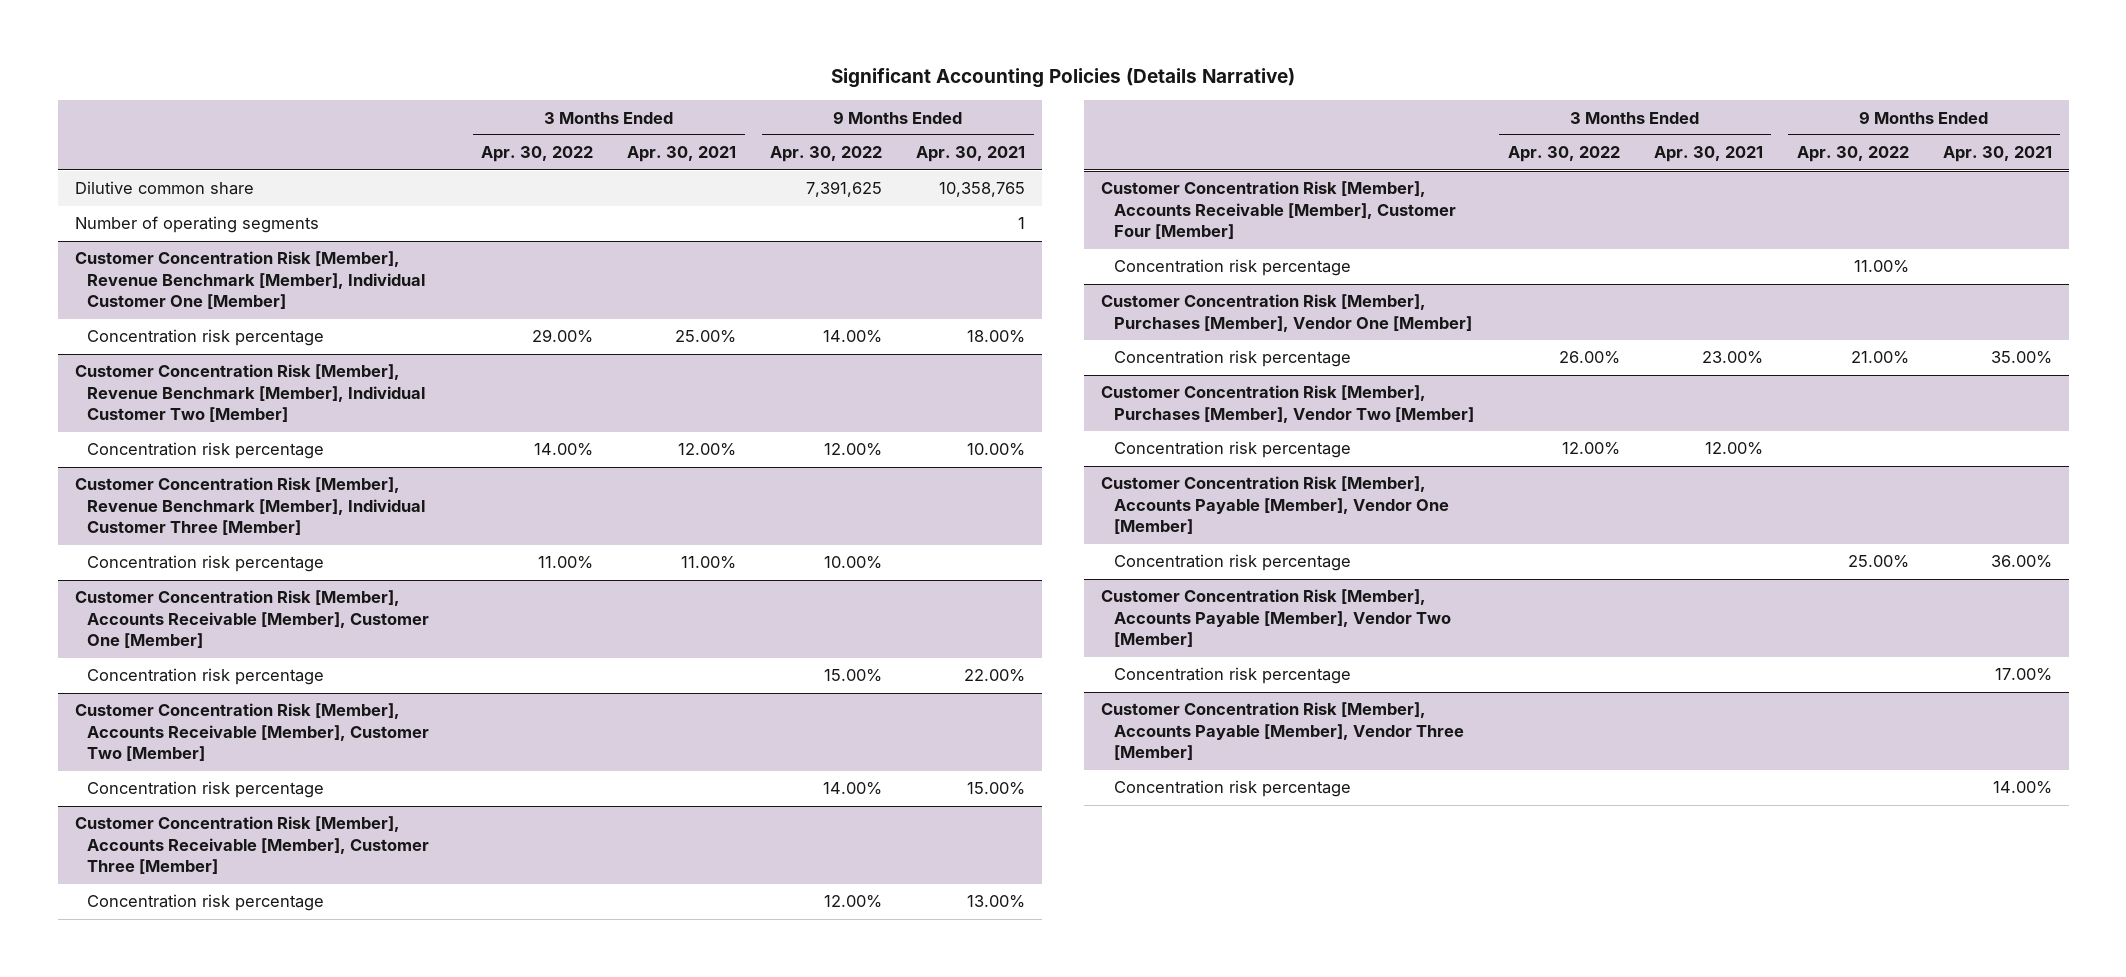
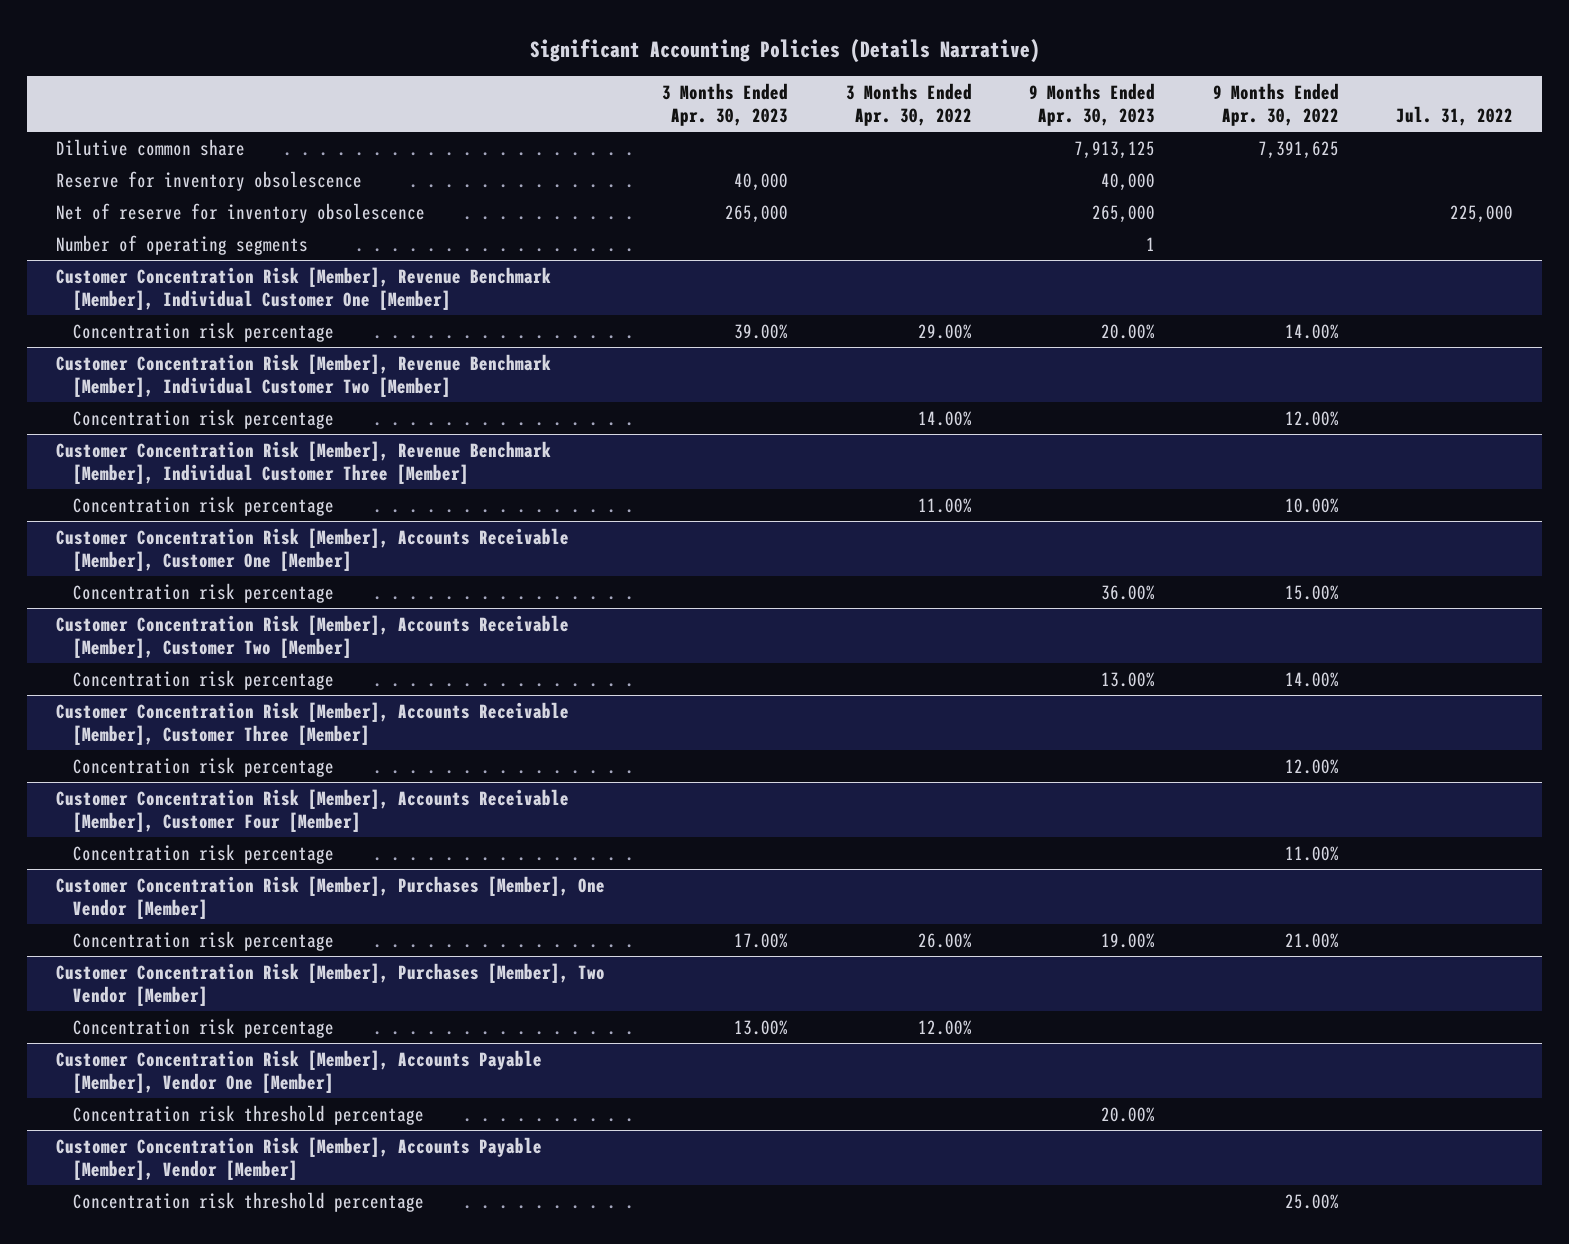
- | 3 Months Ended Apr. 30, 2022 | 3 Months Ended Apr. 30, 2021 | 9 Months Ended Apr. 30, 2022 | 9 Months Ended Apr. 30, 2021
+ | 3 Months Ended Apr. 30, 2023 | 3 Months Ended Apr. 30, 2022 | 9 Months Ended Apr. 30, 2023 | 9 Months Ended Apr. 30, 2022 | Jul. 31, 2022
+ Reserve for inventory obsolescence | 40,000 | | 40,000 | |
+ Net of reserve for inventory obsolescence | 265,000 | | 265,000 | | 225,000
- Customer Concentration Risk [Member], Purchases [Member], Vendor One [Member]
+ Customer Concentration Risk [Member], Purchases [Member], One Vendor [Member]
- Customer Concentration Risk [Member], Purchases [Member], Vendor Two [Member]
+ Customer Concentration Risk [Member], Purchases [Member], Two Vendor [Member]
@ Customer Concentration Risk [Member], Accounts Payable [Member], Vendor One [Member]
- Concentration risk percentage | | | 25.00% | 36.00%
- Customer Concentration Risk [Member], Accounts Payable [Member], Vendor Two [Member]
- Concentration risk percentage | | | | 17.00%
- Customer Concentration Risk [Member], Accounts Payable [Member], Vendor Three [Member]
- Concentration risk percentage | | | | 14.00%
@ Customer Concentration Risk [Member], Accounts Payable [Member], Vendor One [Member]
+ Concentration risk threshold percentage | | | 20.00% | |
+ Customer Concentration Risk [Member], Accounts Payable [Member], Vendor [Member]
+ Concentration risk threshold percentage | | | | 25.00% |

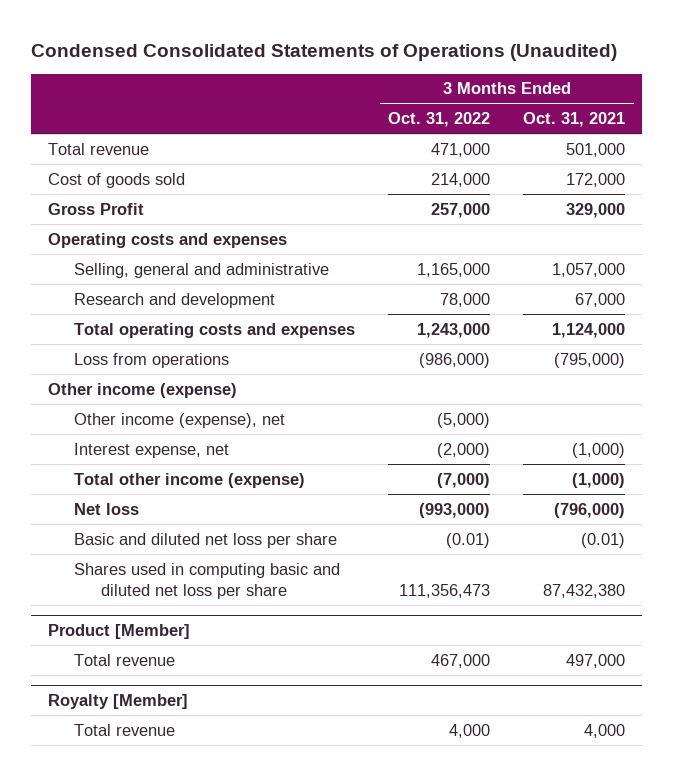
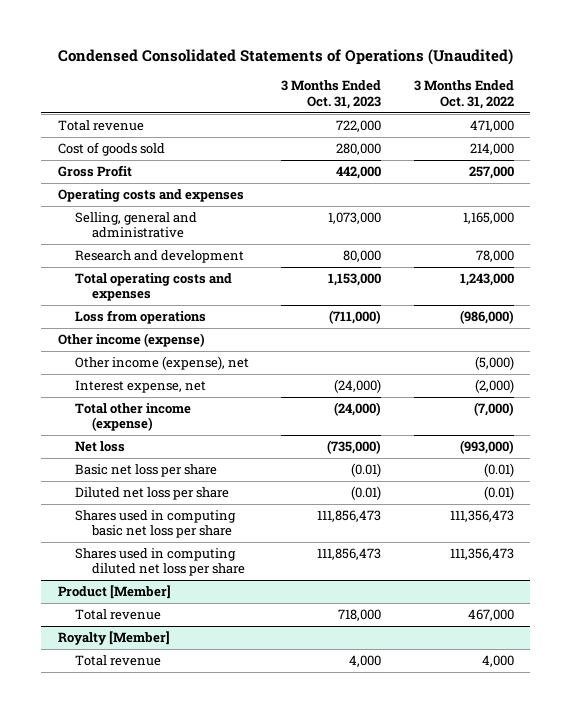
- | 3 Months Ended Oct. 31, 2022 | 3 Months Ended Oct. 31, 2021
+ | 3 Months Ended Oct. 31, 2023 | 3 Months Ended Oct. 31, 2022
- Basic and diluted net loss per share | (0.01) | (0.01)
- Shares used in computing basic and diluted net loss per share | 111,356,473 | 87,432,380
+ Basic net loss per share | (0.01) | (0.01)
+ Diluted net loss per share | (0.01) | (0.01)
+ Shares used in computing basic net loss per share | 111,856,473 | 111,356,473
+ Shares used in computing diluted net loss per share | 111,856,473 | 111,356,473

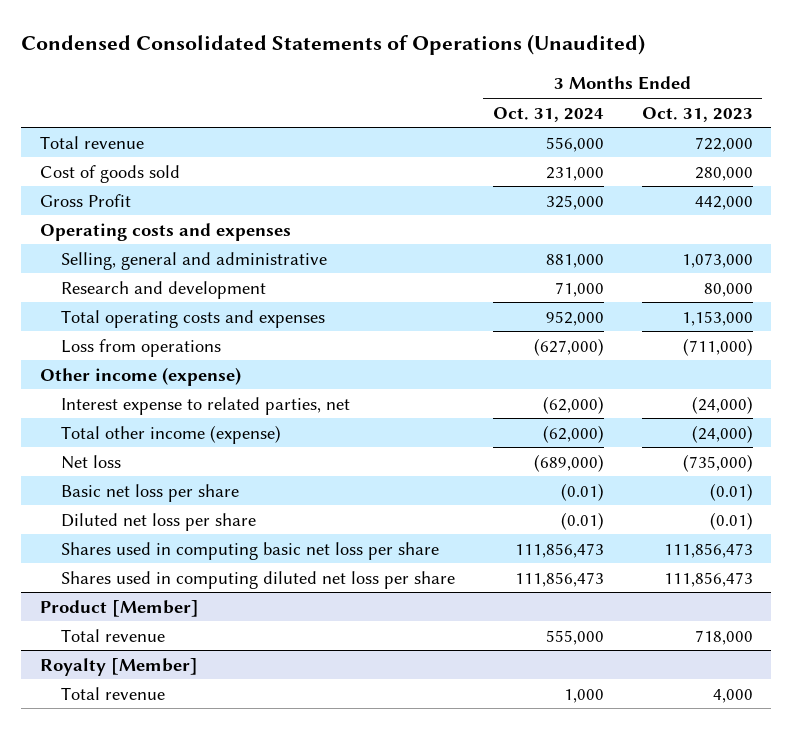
- | 3 Months Ended Oct. 31, 2023 | 3 Months Ended Oct. 31, 2022
+ | 3 Months Ended Oct. 31, 2024 | 3 Months Ended Oct. 31, 2023
- Other income (expense), net | | (5,000)
- Interest expense, net | (24,000) | (2,000)
+ Interest expense to related parties, net | (62,000) | (24,000)

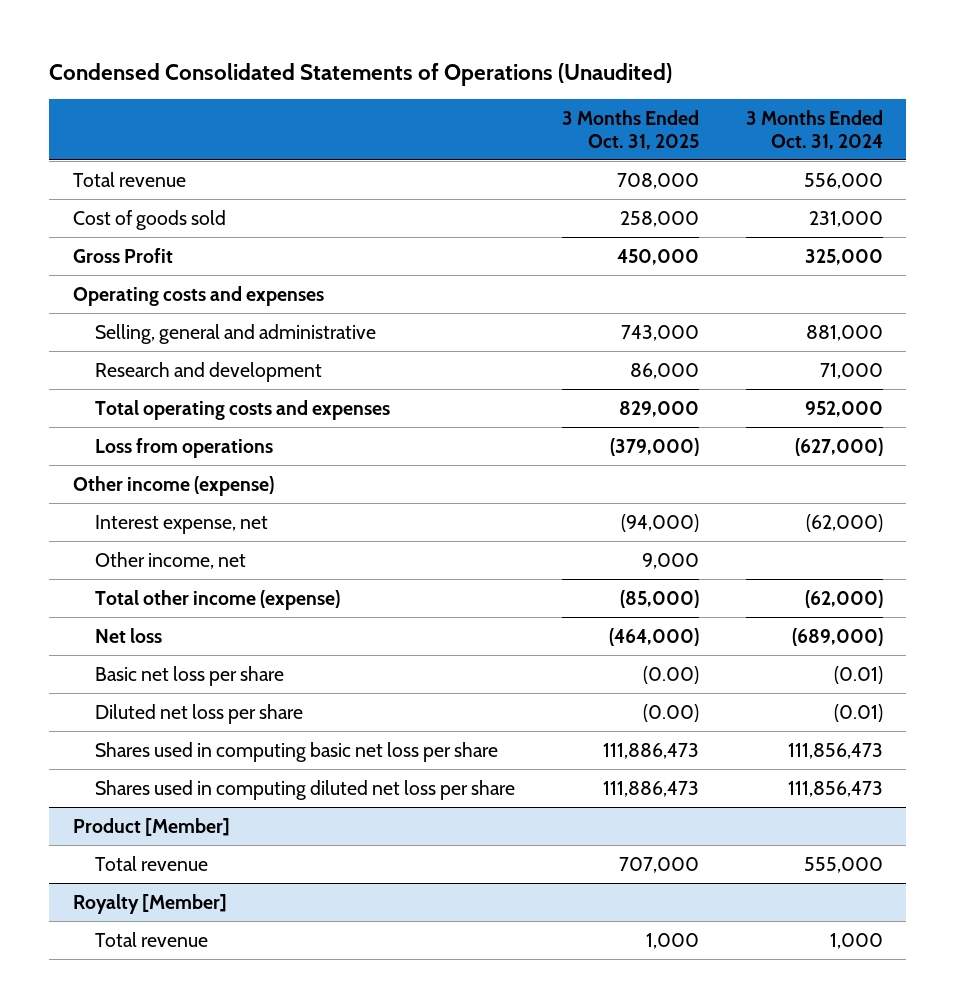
- | 3 Months Ended Oct. 31, 2024 | 3 Months Ended Oct. 31, 2023
+ | 3 Months Ended Oct. 31, 2025 | 3 Months Ended Oct. 31, 2024
- Interest expense to related parties, net | (62,000) | (24,000)
+ Interest expense, net | (94,000) | (62,000)
+ Other income, net | 9,000 |

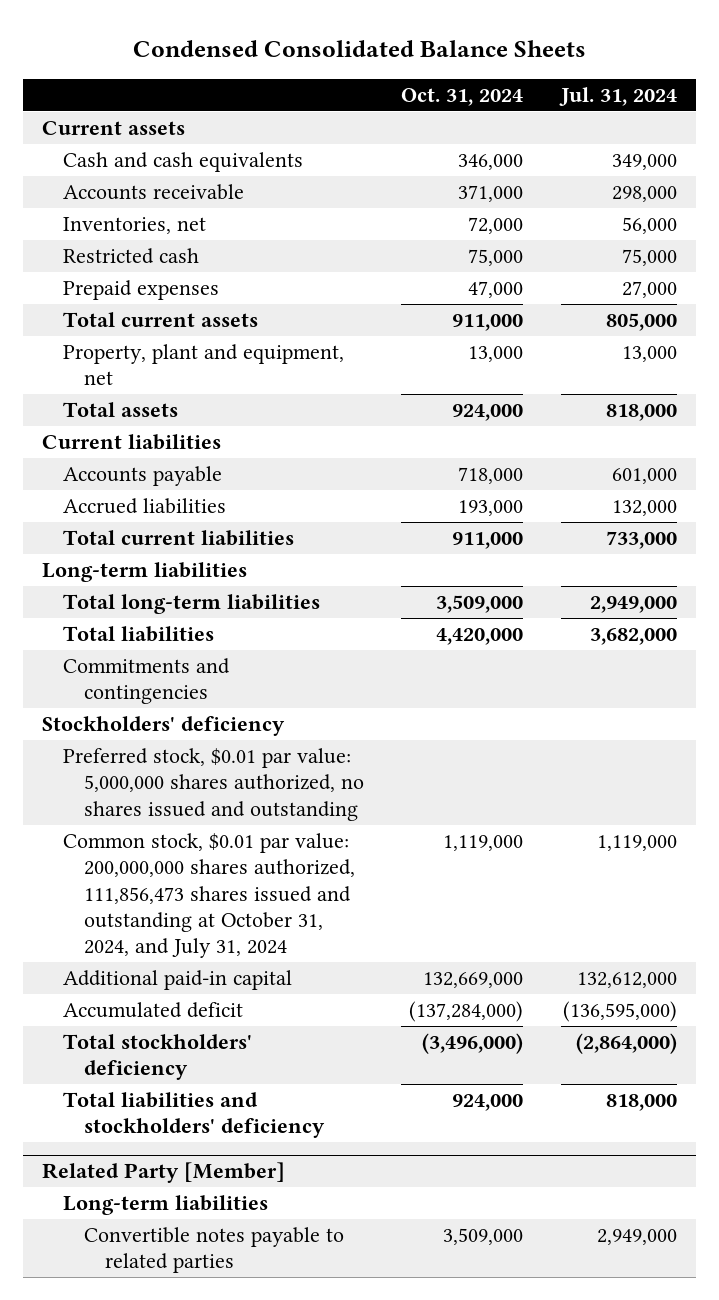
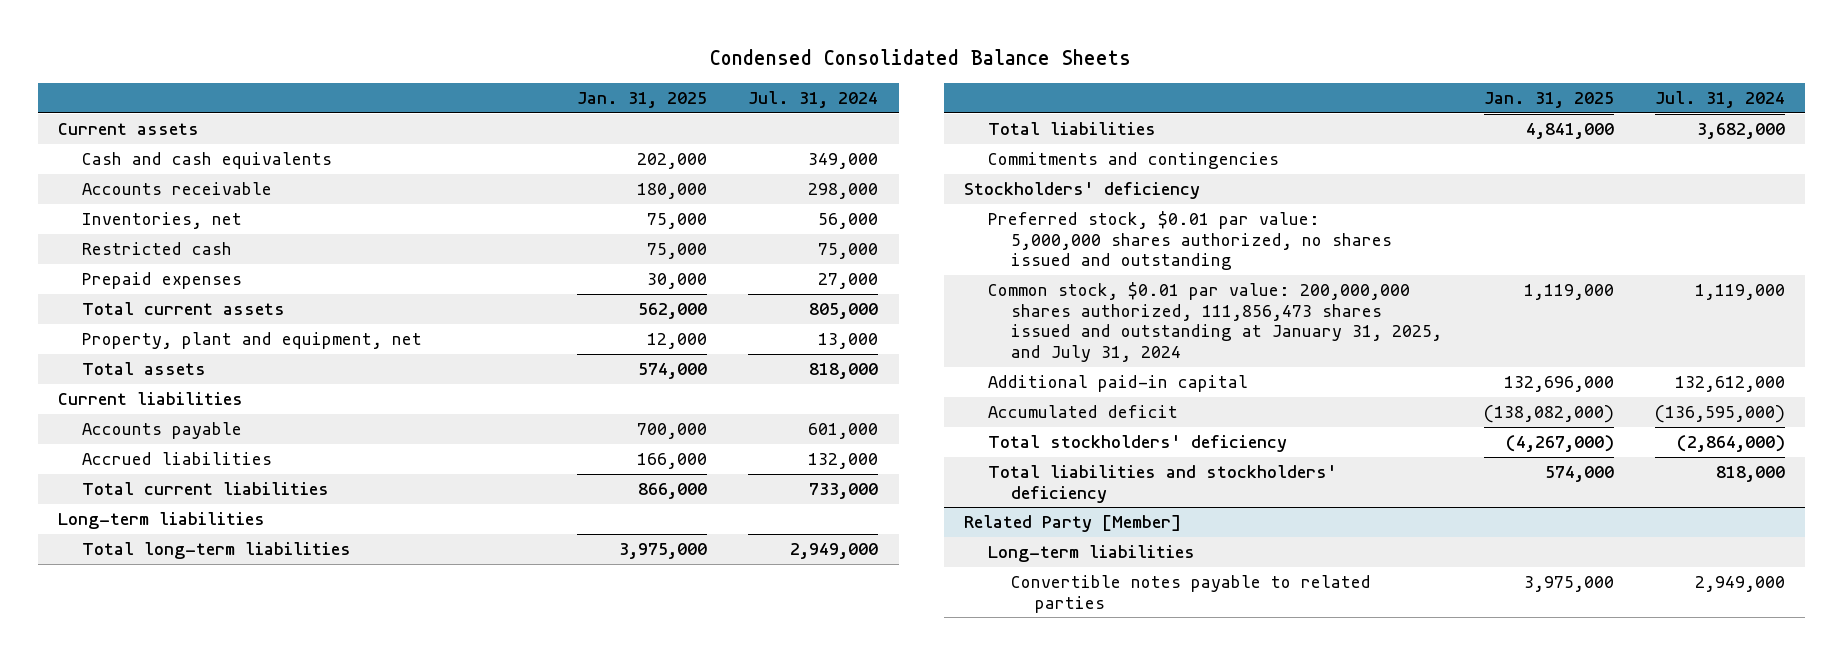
- | Oct. 31, 2024 | Jul. 31, 2024
+ | Jan. 31, 2025 | Jul. 31, 2024
- Common stock, $0.01 par value: 200,000,000 shares authorized, 111,856,473 shares issued and outstanding at October 31, 2024, and July 31, 2024 | 1,119,000 | 1,119,000
+ Common stock, $0.01 par value: 200,000,000 shares authorized, 111,856,473 shares issued and outstanding at January 31, 2025, and July 31, 2024 | 1,119,000 | 1,119,000

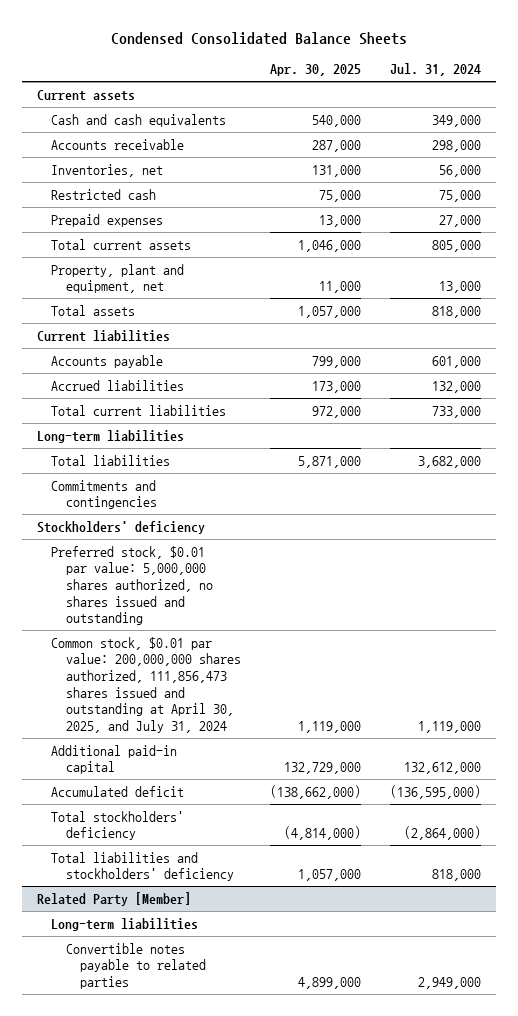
- | Jan. 31, 2025 | Jul. 31, 2024
+ | Apr. 30, 2025 | Jul. 31, 2024
- Total long-term liabilities | 3,975,000 | 2,949,000
- Common stock, $0.01 par value: 200,000,000 shares authorized, 111,856,473 shares issued and outstanding at January 31, 2025, and July 31, 2024 | 1,119,000 | 1,119,000
+ Common stock, $0.01 par value: 200,000,000 shares authorized, 111,856,473 shares issued and outstanding at April 30, 2025, and July 31, 2024 | 1,119,000 | 1,119,000

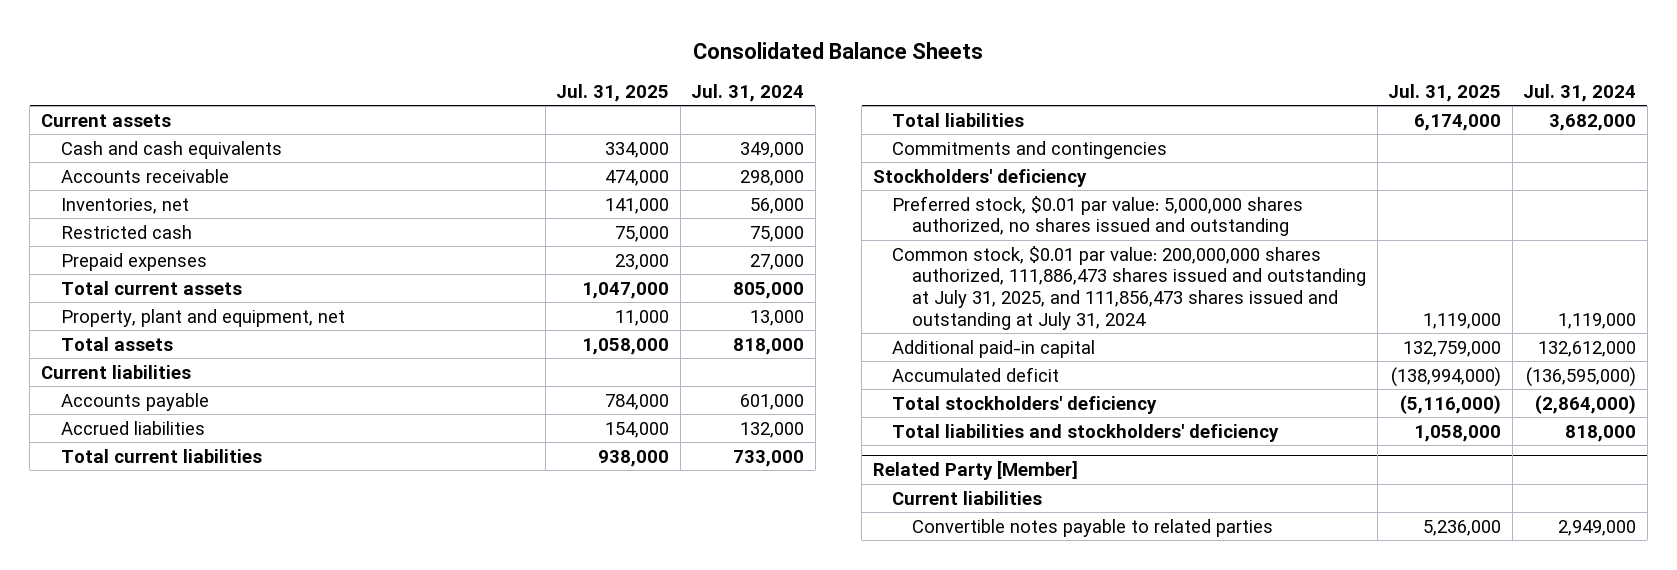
- Condensed Consolidated Balance Sheets
+ Consolidated Balance Sheets
- | Apr. 30, 2025 | Jul. 31, 2024
+ | Jul. 31, 2025 | Jul. 31, 2024
- Long-term liabilities
- Common stock, $0.01 par value: 200,000,000 shares authorized, 111,856,473 shares issued and outstanding at April 30, 2025, and July 31, 2024 | 1,119,000 | 1,119,000
+ Common stock, $0.01 par value: 200,000,000 shares authorized, 111,886,473 shares issued and outstanding at July 31, 2025, and 111,856,473 shares issued and outstanding at July 31, 2024 | 1,119,000 | 1,119,000
@ Related Party [Member]
- Long-term liabilities
+ Current liabilities

